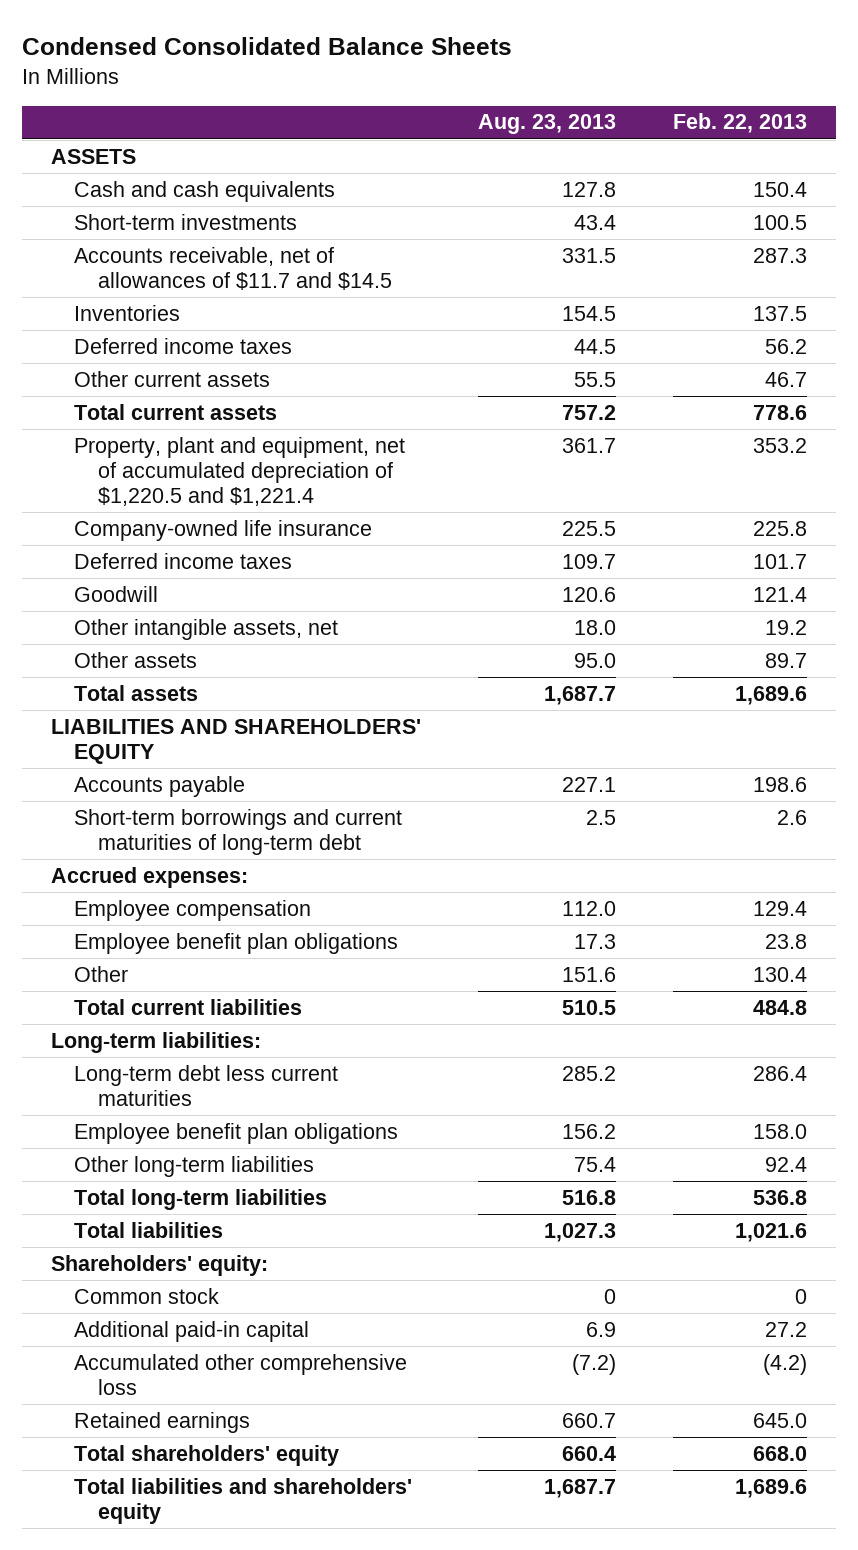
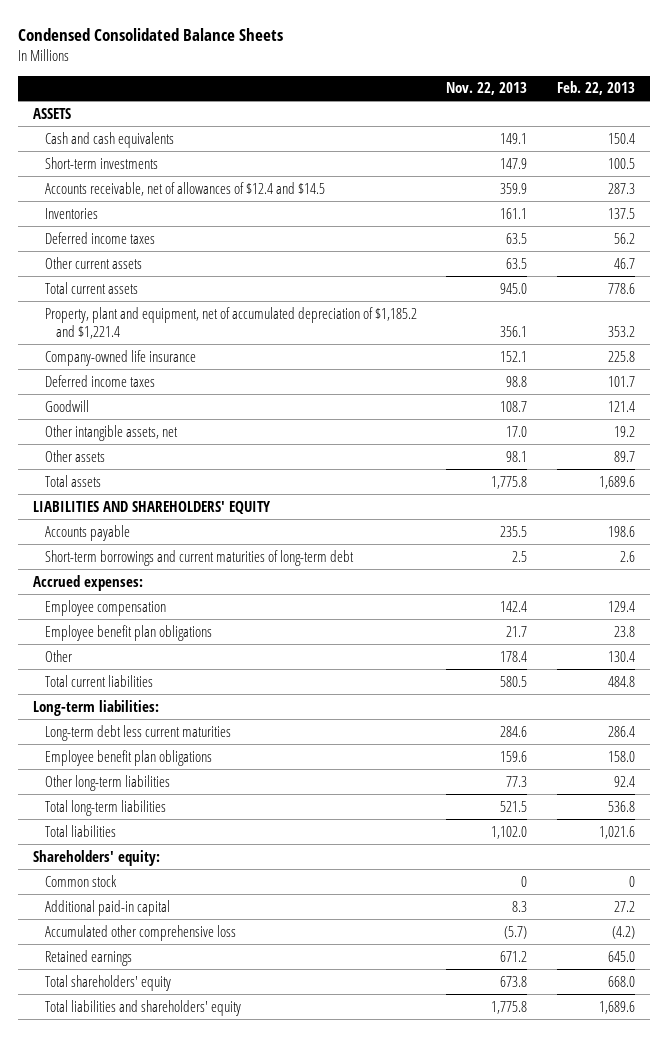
- | Aug. 23, 2013 | Feb. 22, 2013
+ | Nov. 22, 2013 | Feb. 22, 2013
- Accounts receivable, net of allowances of $11.7 and $14.5 | 331.5 | 287.3
+ Accounts receivable, net of allowances of $12.4 and $14.5 | 359.9 | 287.3
- Property, plant and equipment, net of accumulated depreciation of $1,220.5 and $1,221.4 | 361.7 | 353.2
+ Property, plant and equipment, net of accumulated depreciation of $1,185.2 and $1,221.4 | 356.1 | 353.2

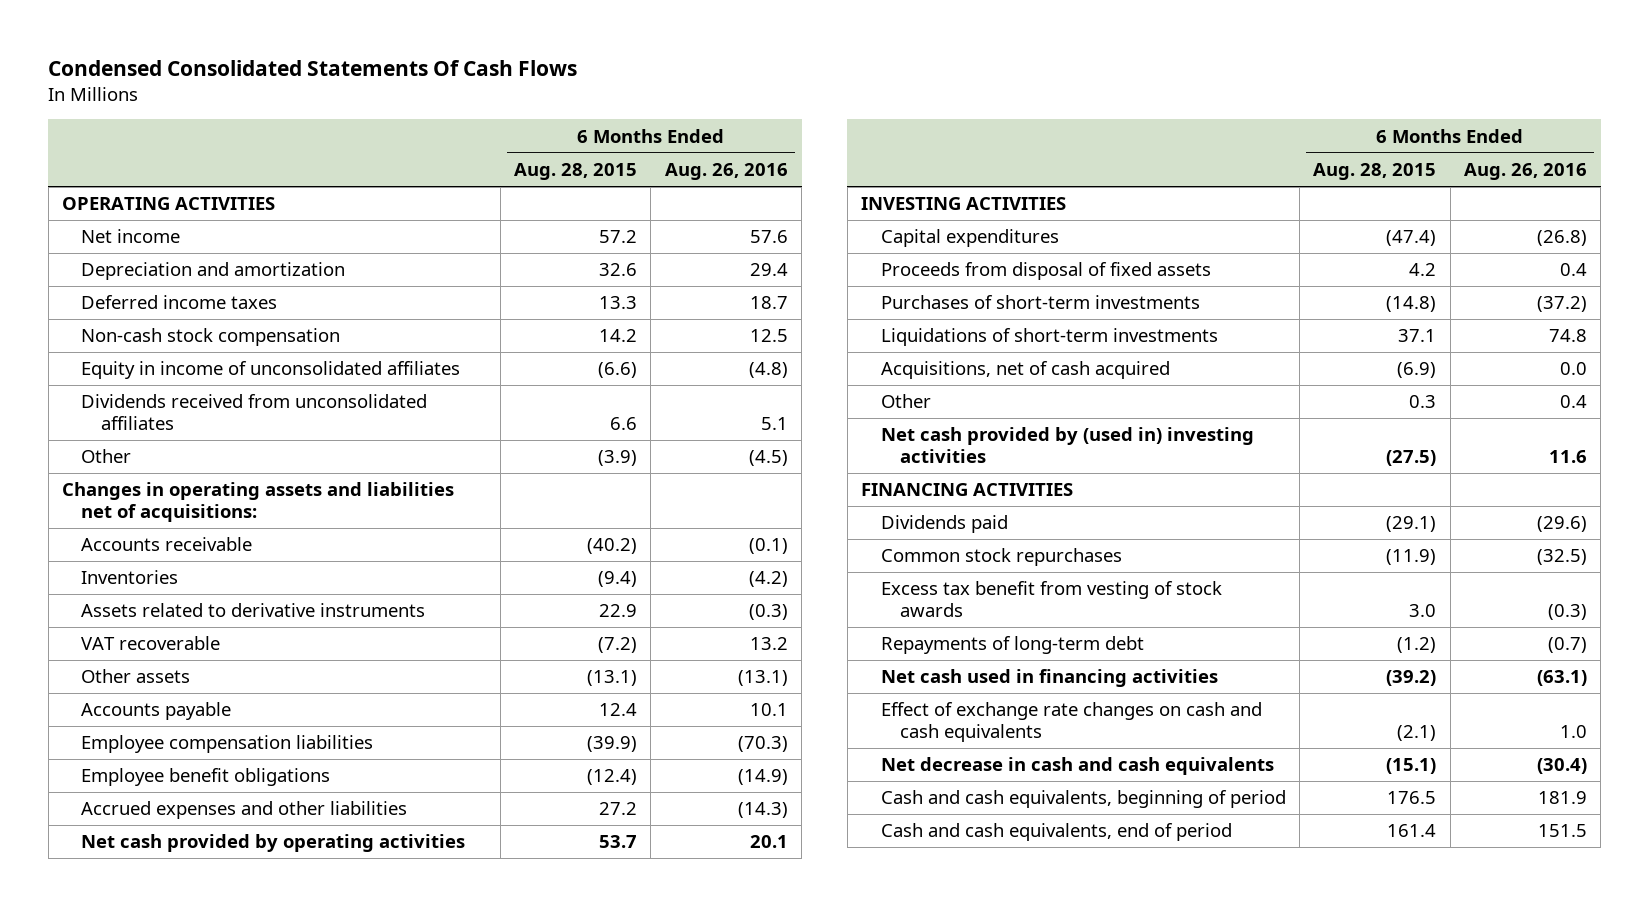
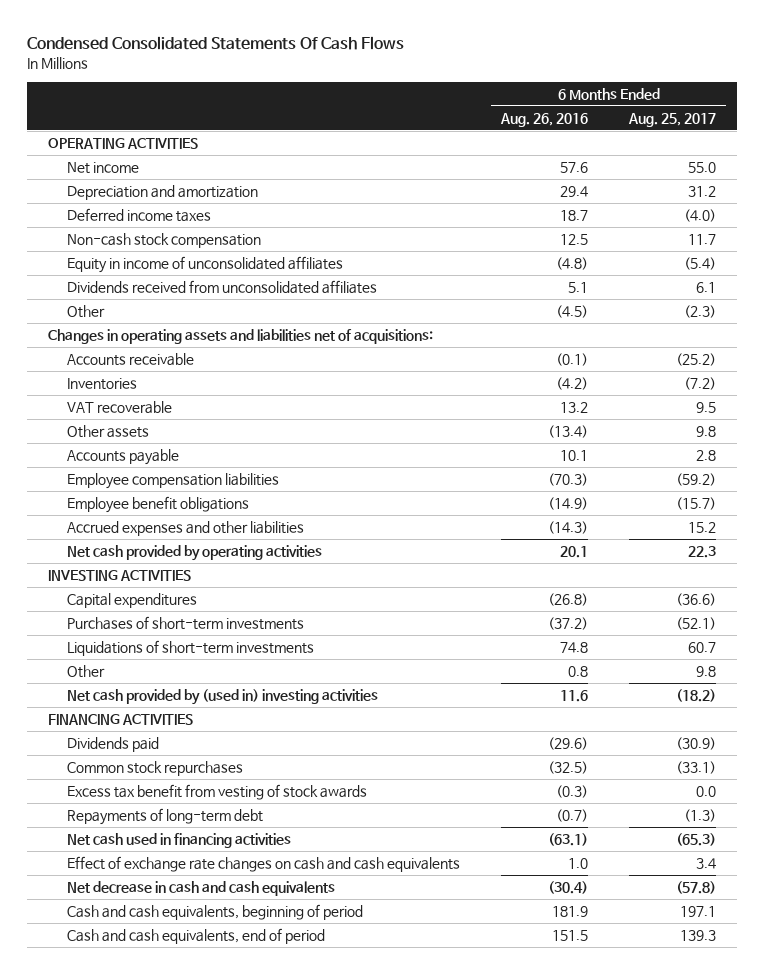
- | 6 Months Ended Aug. 28, 2015 | 6 Months Ended Aug. 26, 2016
+ | 6 Months Ended Aug. 26, 2016 | 6 Months Ended Aug. 25, 2017
- Assets related to derivative instruments | 22.9 | (0.3)
- Other assets | (13.1) | (13.1)
+ Other assets | (13.4) | 9.8
- Proceeds from disposal of fixed assets | 4.2 | 0.4
- Acquisitions, net of cash acquired | (6.9) | 0.0
- Other | 0.3 | 0.4
+ Other | 0.8 | 9.8

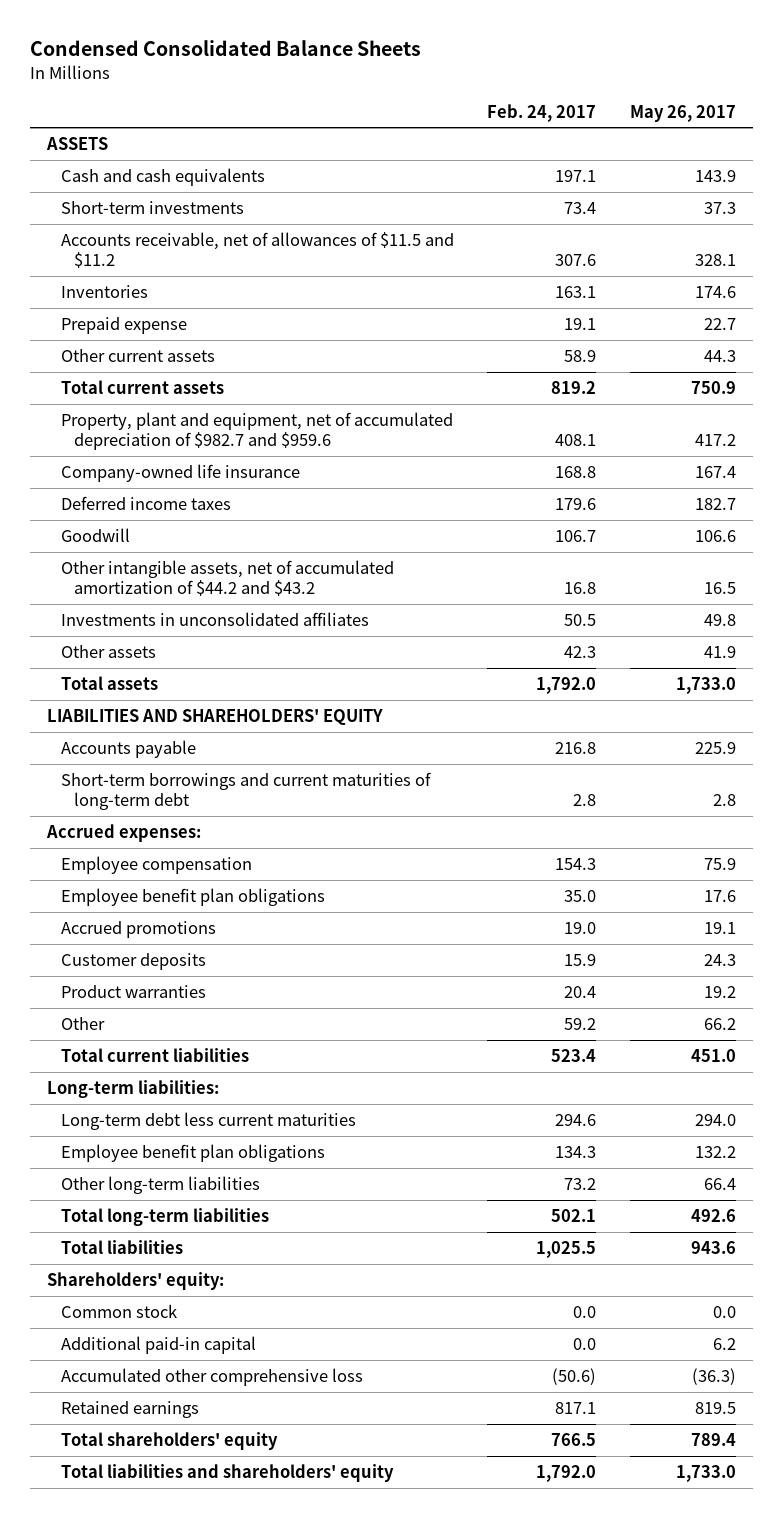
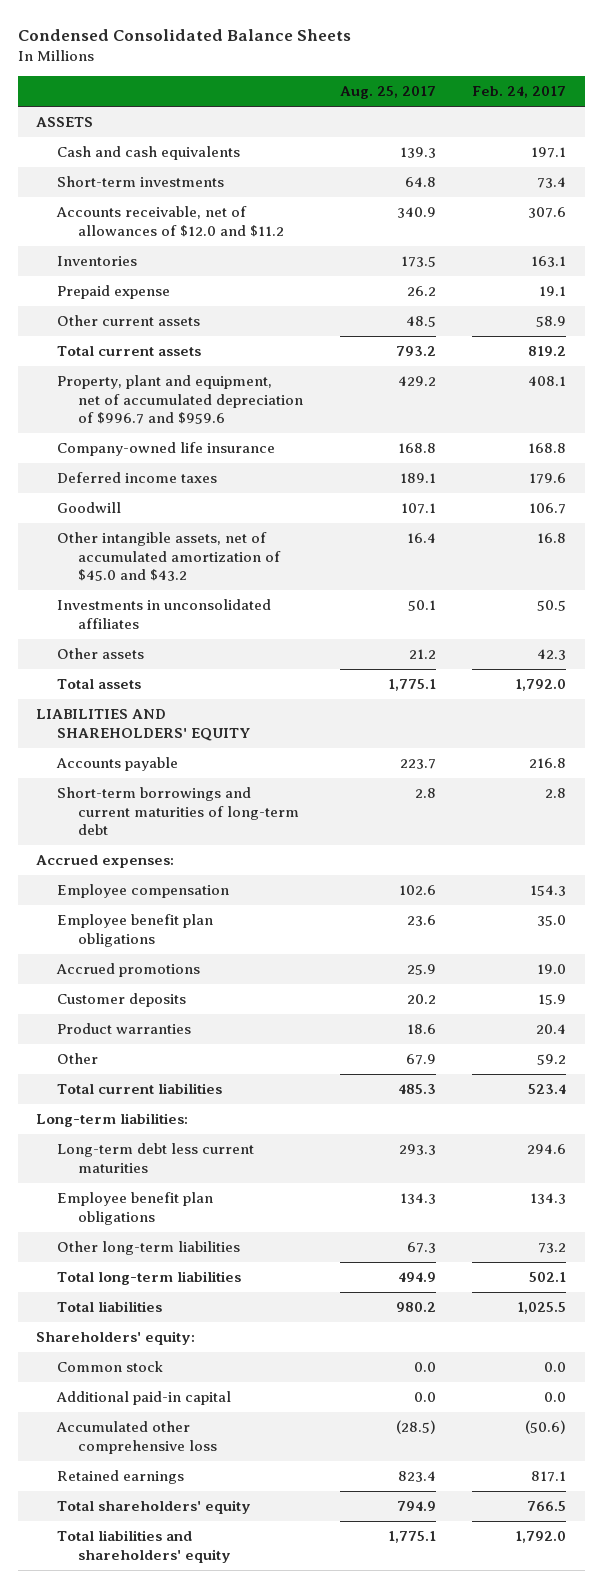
- | Feb. 24, 2017 | May 26, 2017
+ | Aug. 25, 2017 | Feb. 24, 2017
- Accounts receivable, net of allowances of $11.5 and $11.2 | 307.6 | 328.1
+ Accounts receivable, net of allowances of $12.0 and $11.2 | 340.9 | 307.6
- Property, plant and equipment, net of accumulated depreciation of $982.7 and $959.6 | 408.1 | 417.2
+ Property, plant and equipment, net of accumulated depreciation of $996.7 and $959.6 | 429.2 | 408.1
- Other intangible assets, net of accumulated amortization of $44.2 and $43.2 | 16.8 | 16.5
+ Other intangible assets, net of accumulated amortization of $45.0 and $43.2 | 16.4 | 16.8

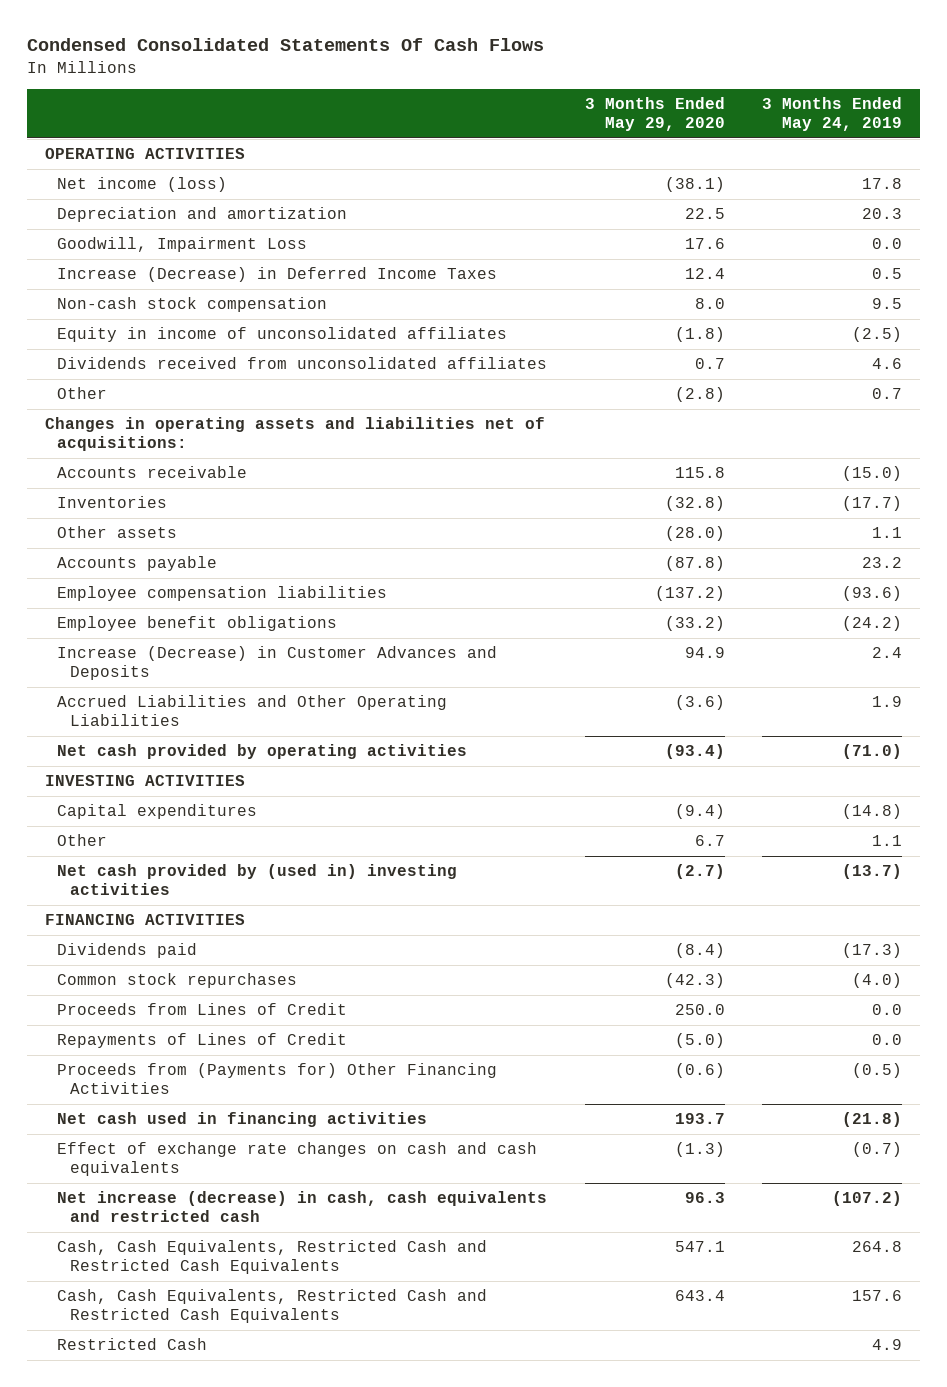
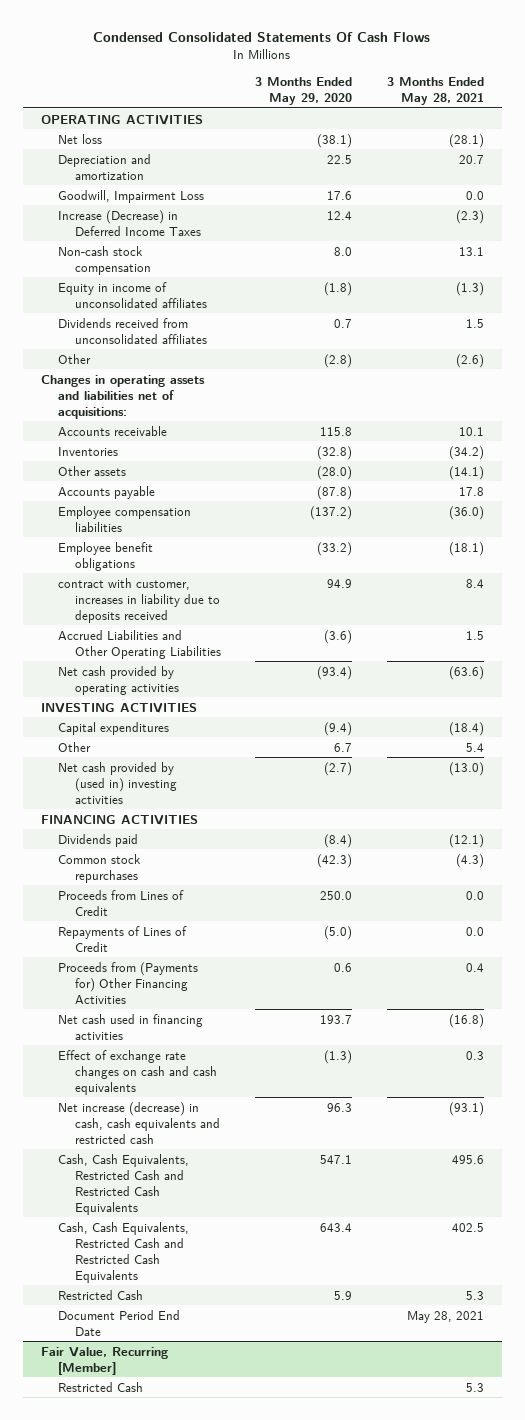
- | 3 Months Ended May 29, 2020 | 3 Months Ended May 24, 2019
+ | 3 Months Ended May 29, 2020 | 3 Months Ended May 28, 2021
- Net income (loss) | (38.1) | 17.8
+ Net loss | (38.1) | (28.1)
- Increase (Decrease) in Customer Advances and Deposits | 94.9 | 2.4
+ contract with customer, increases in liability due to deposits received | 94.9 | 8.4
- Proceeds from (Payments for) Other Financing Activities | (0.6) | (0.5)
+ Proceeds from (Payments for) Other Financing Activities | 0.6 | 0.4
+ Restricted Cash | 5.9 | 5.3
+ Document Period End Date | | May 28, 2021
+ Fair Value, Recurring [Member]

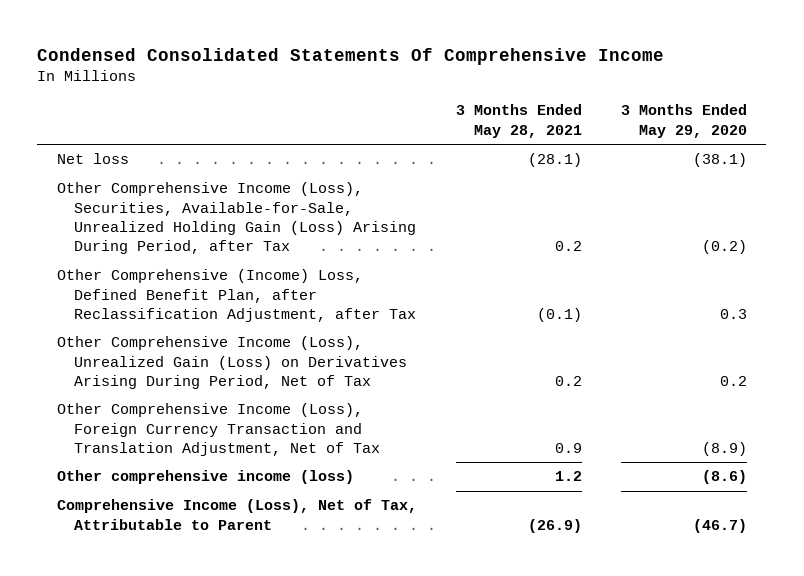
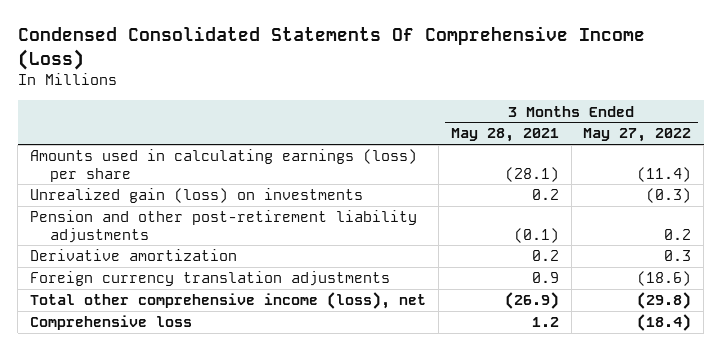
- Condensed Consolidated Statements Of Comprehensive Income
+ Condensed Consolidated Statements Of Comprehensive Income (Loss)
- | 3 Months Ended May 28, 2021 | 3 Months Ended May 29, 2020
+ | 3 Months Ended May 28, 2021 | 3 Months Ended May 27, 2022
- Net loss | (28.1) | (38.1)
- Other Comprehensive Income (Loss), Securities, Available-for-Sale, Unrealized Holding Gain (Loss) Arising During Period, after Tax | 0.2 | (0.2)
- Other Comprehensive (Income) Loss, Defined Benefit Plan, after Reclassification Adjustment, after Tax | (0.1) | 0.3
- Other Comprehensive Income (Loss), Unrealized Gain (Loss) on Derivatives Arising During Period, Net of Tax | 0.2 | 0.2
- Other Comprehensive Income (Loss), Foreign Currency Transaction and Translation Adjustment, Net of Tax | 0.9 | (8.9)
- Other comprehensive income (loss) | 1.2 | (8.6)
- Comprehensive Income (Loss), Net of Tax, Attributable to Parent | (26.9) | (46.7)
+ Amounts used in calculating earnings (loss) per share | (28.1) | (11.4)
+ Unrealized gain (loss) on investments | 0.2 | (0.3)
+ Pension and other post-retirement liability adjustments | (0.1) | 0.2
+ Derivative amortization | 0.2 | 0.3
+ Foreign currency translation adjustments | 0.9 | (18.6)
+ Total other comprehensive income (loss), net | (26.9) | (29.8)
+ Comprehensive loss | 1.2 | (18.4)

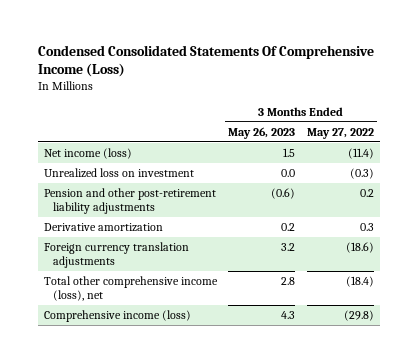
- | 3 Months Ended May 28, 2021 | 3 Months Ended May 27, 2022
+ | 3 Months Ended May 26, 2023 | 3 Months Ended May 27, 2022
- Amounts used in calculating earnings (loss) per share | (28.1) | (11.4)
- Unrealized gain (loss) on investments | 0.2 | (0.3)
+ Net income (loss) | 1.5 | (11.4)
+ Unrealized loss on investment | 0.0 | (0.3)
- Total other comprehensive income (loss), net | (26.9) | (29.8)
- Comprehensive loss | 1.2 | (18.4)
+ Total other comprehensive income (loss), net | 2.8 | (18.4)
+ Comprehensive income (loss) | 4.3 | (29.8)

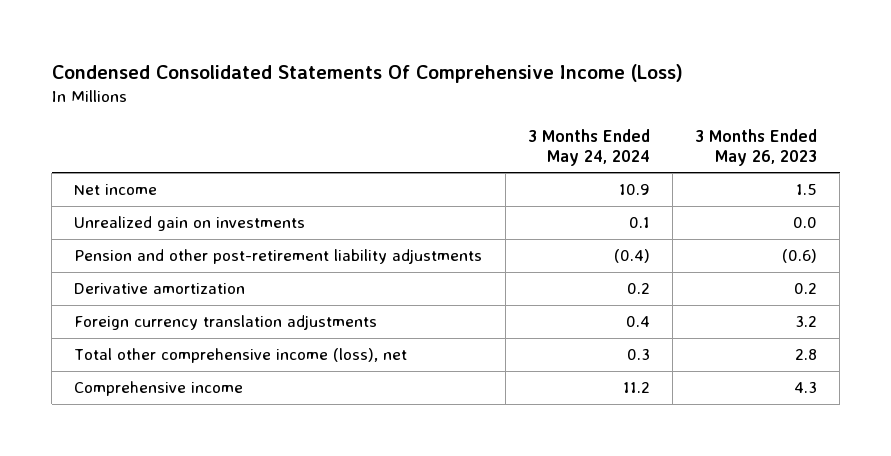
- | 3 Months Ended May 26, 2023 | 3 Months Ended May 27, 2022
+ | 3 Months Ended May 24, 2024 | 3 Months Ended May 26, 2023
- Net income (loss) | 1.5 | (11.4)
- Unrealized loss on investment | 0.0 | (0.3)
+ Net income | 10.9 | 1.5
+ Unrealized gain on investments | 0.1 | 0.0
- Comprehensive income (loss) | 4.3 | (29.8)
+ Comprehensive income | 11.2 | 4.3

